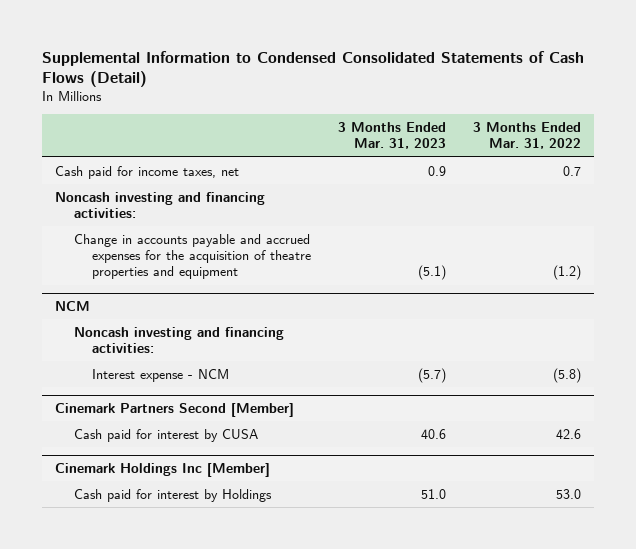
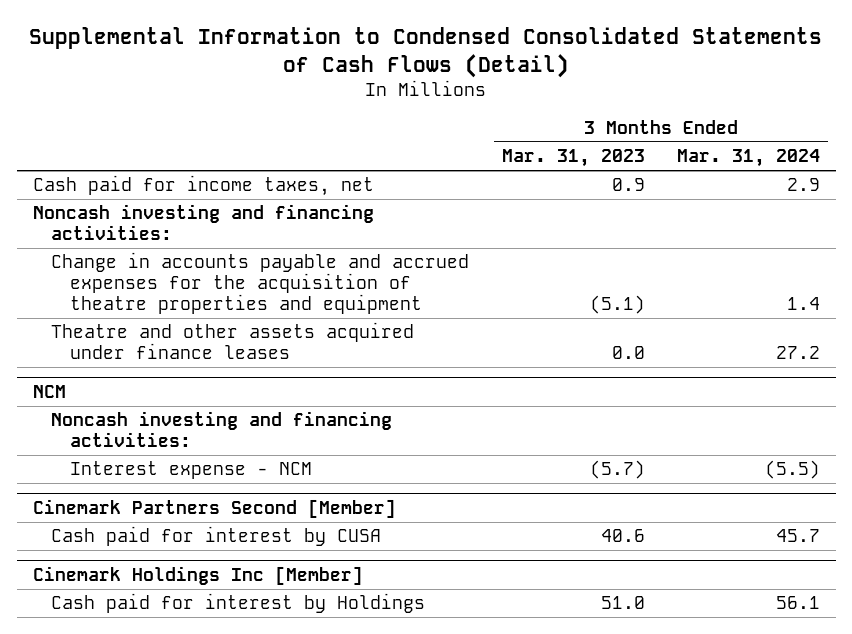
- | 3 Months Ended Mar. 31, 2023 | 3 Months Ended Mar. 31, 2022
+ | 3 Months Ended Mar. 31, 2023 | 3 Months Ended Mar. 31, 2024
+ Theatre and other assets acquired under finance leases | 0.0 | 27.2

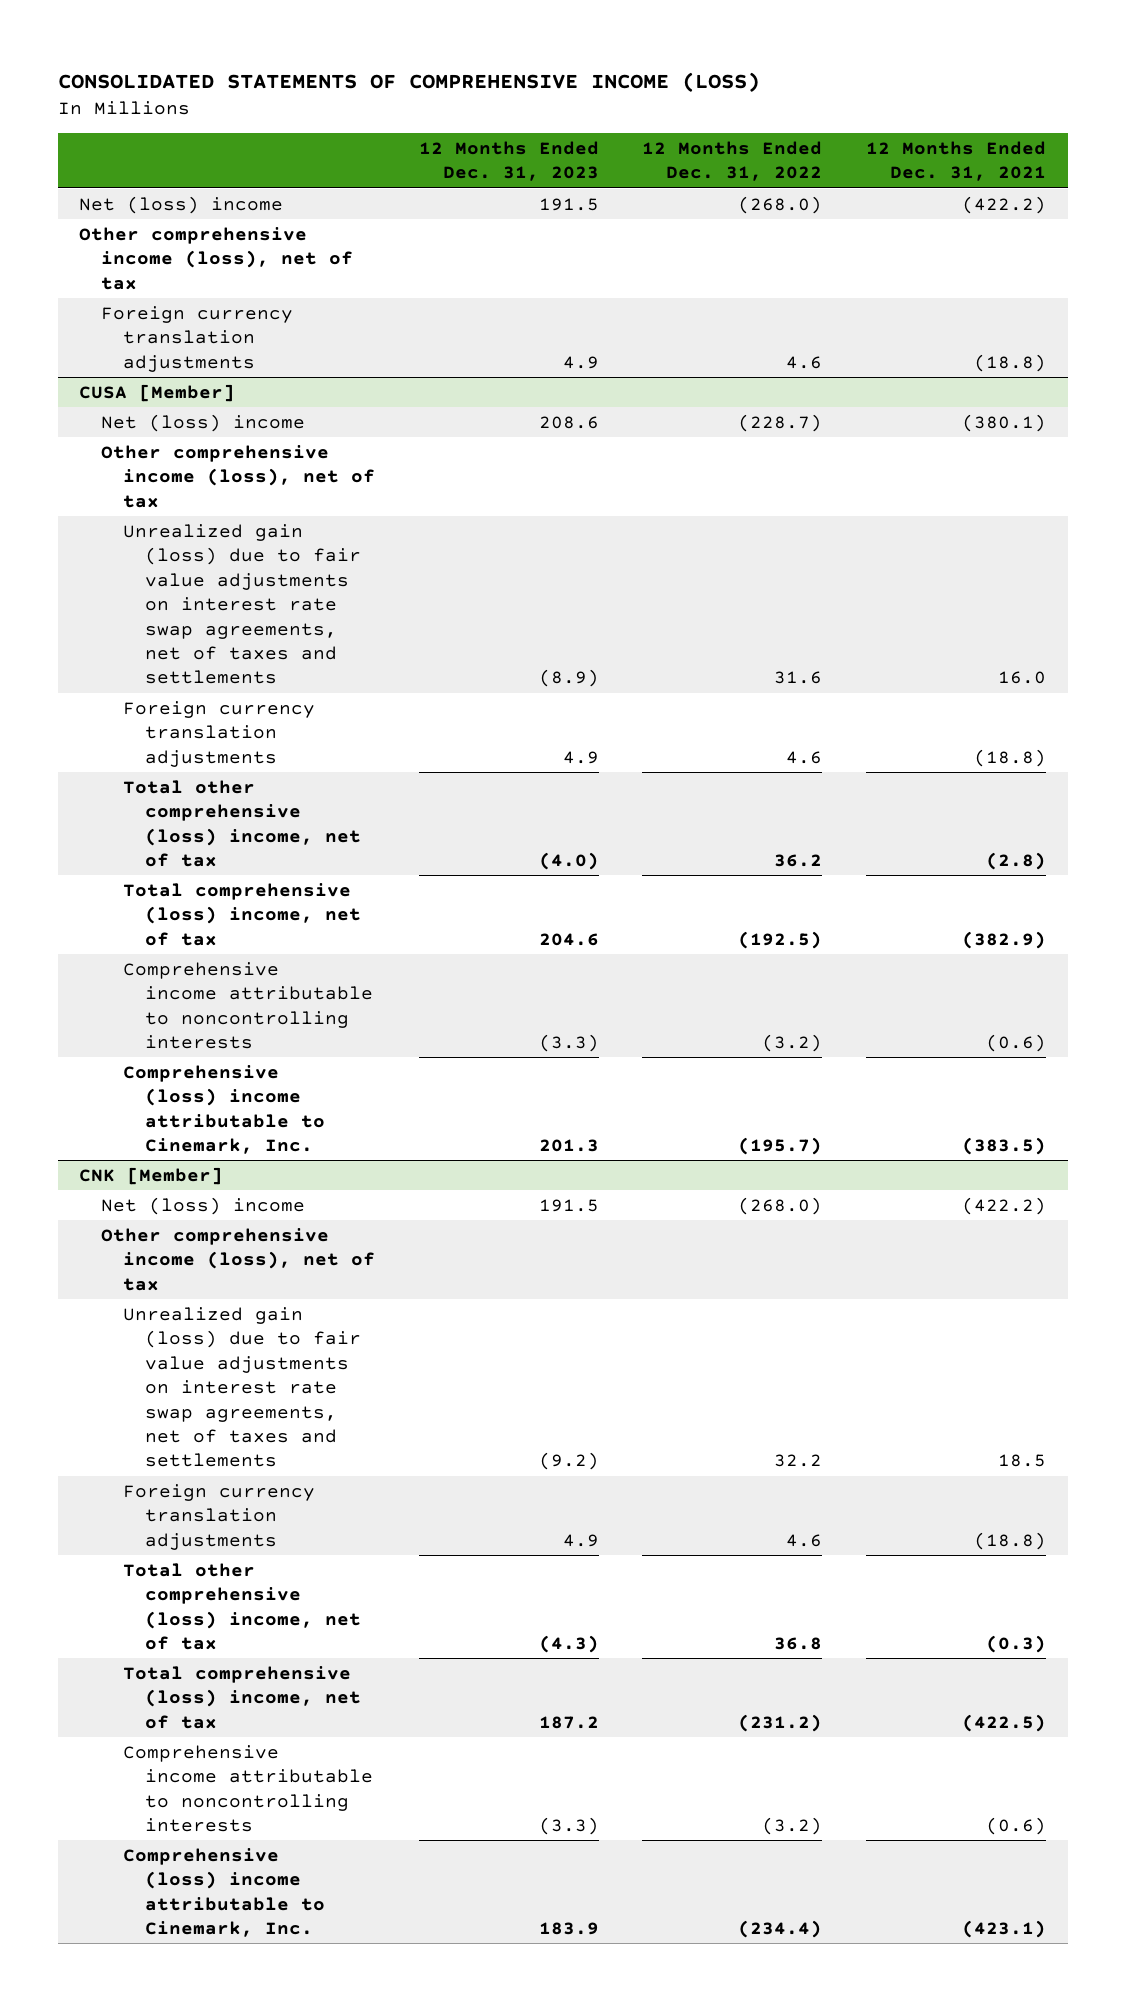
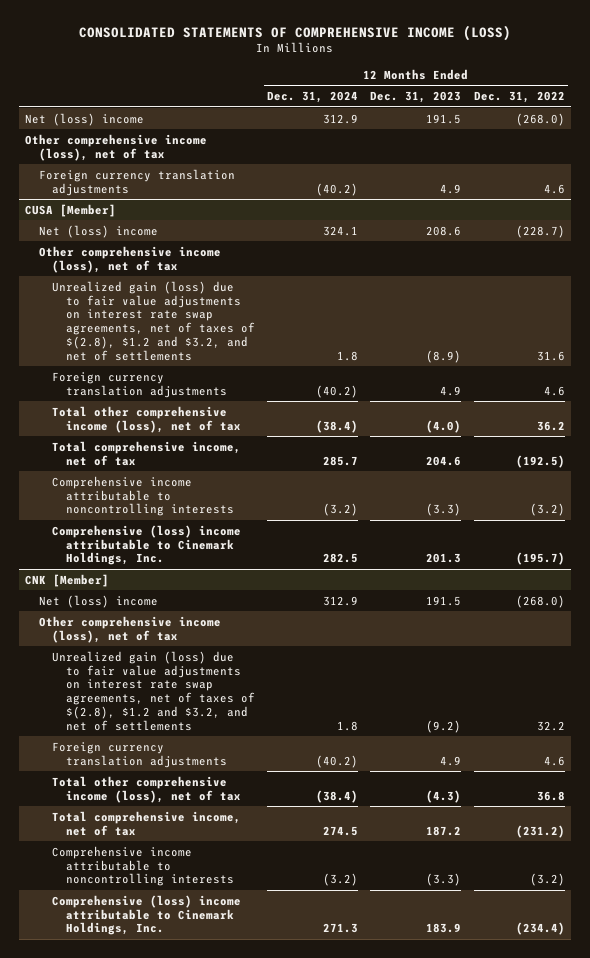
- | 12 Months Ended Dec. 31, 2023 | 12 Months Ended Dec. 31, 2022 | 12 Months Ended Dec. 31, 2021
+ | 12 Months Ended Dec. 31, 2024 | 12 Months Ended Dec. 31, 2023 | 12 Months Ended Dec. 31, 2022
@ CUSA [Member]
- Unrealized gain (loss) due to fair value adjustments on interest rate swap agreements, net of taxes and settlements | (8.9) | 31.6 | 16.0
+ Unrealized gain (loss) due to fair value adjustments on interest rate swap agreements, net of taxes of $(2.8), $1.2 and $3.2, and net of settlements | 1.8 | (8.9) | 31.6
- Total other comprehensive (loss) income, net of tax | (4.0) | 36.2 | (2.8)
- Total comprehensive (loss) income, net of tax | 204.6 | (192.5) | (382.9)
+ Total other comprehensive income (loss), net of tax | (38.4) | (4.0) | 36.2
+ Total comprehensive income, net of tax | 285.7 | 204.6 | (192.5)
- Comprehensive (loss) income attributable to Cinemark, Inc. | 201.3 | (195.7) | (383.5)
+ Comprehensive (loss) income attributable to Cinemark Holdings, Inc. | 282.5 | 201.3 | (195.7)
@ CNK [Member]
- Unrealized gain (loss) due to fair value adjustments on interest rate swap agreements, net of taxes and settlements | (9.2) | 32.2 | 18.5
+ Unrealized gain (loss) due to fair value adjustments on interest rate swap agreements, net of taxes of $(2.8), $1.2 and $3.2, and net of settlements | 1.8 | (9.2) | 32.2
- Total other comprehensive (loss) income, net of tax | (4.3) | 36.8 | (0.3)
- Total comprehensive (loss) income, net of tax | 187.2 | (231.2) | (422.5)
+ Total other comprehensive income (loss), net of tax | (38.4) | (4.3) | 36.8
+ Total comprehensive income, net of tax | 274.5 | 187.2 | (231.2)
- Comprehensive (loss) income attributable to Cinemark, Inc. | 183.9 | (234.4) | (423.1)
+ Comprehensive (loss) income attributable to Cinemark Holdings, Inc. | 271.3 | 183.9 | (234.4)

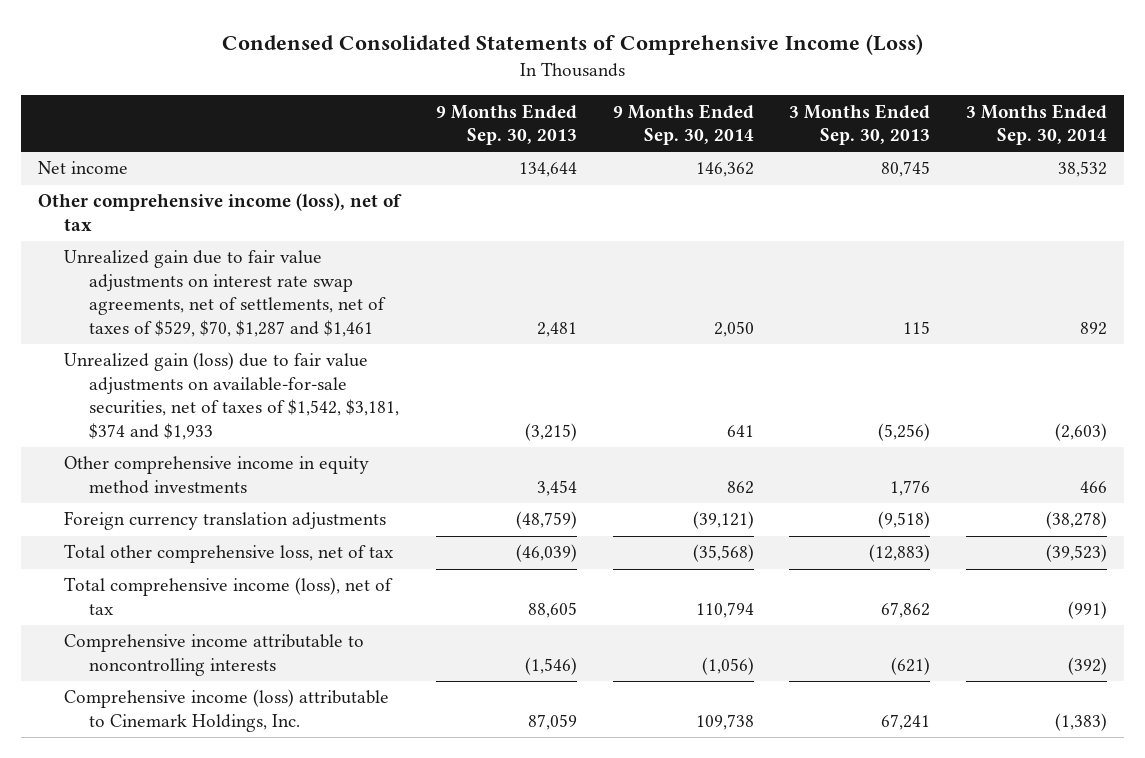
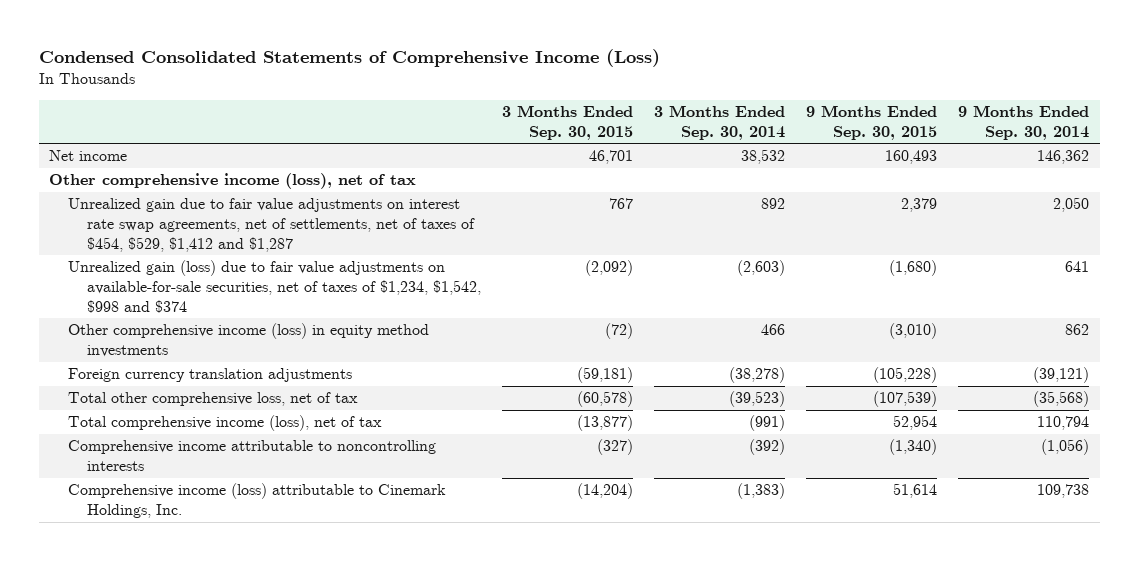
- | 9 Months Ended Sep. 30, 2013 | 9 Months Ended Sep. 30, 2014 | 3 Months Ended Sep. 30, 2013 | 3 Months Ended Sep. 30, 2014
+ | 3 Months Ended Sep. 30, 2015 | 3 Months Ended Sep. 30, 2014 | 9 Months Ended Sep. 30, 2015 | 9 Months Ended Sep. 30, 2014
- Unrealized gain due to fair value adjustments on interest rate swap agreements, net of settlements, net of taxes of $529, $70, $1,287 and $1,461 | 2,481 | 2,050 | 115 | 892
- Unrealized gain (loss) due to fair value adjustments on available-for-sale securities, net of taxes of $1,542, $3,181, $374 and $1,933 | (3,215) | 641 | (5,256) | (2,603)
- Other comprehensive income in equity method investments | 3,454 | 862 | 1,776 | 466
+ Unrealized gain due to fair value adjustments on interest rate swap agreements, net of settlements, net of taxes of $454, $529, $1,412 and $1,287 | 767 | 892 | 2,379 | 2,050
+ Unrealized gain (loss) due to fair value adjustments on available-for-sale securities, net of taxes of $1,234, $1,542, $998 and $374 | (2,092) | (2,603) | (1,680) | 641
+ Other comprehensive income (loss) in equity method investments | (72) | 466 | (3,010) | 862

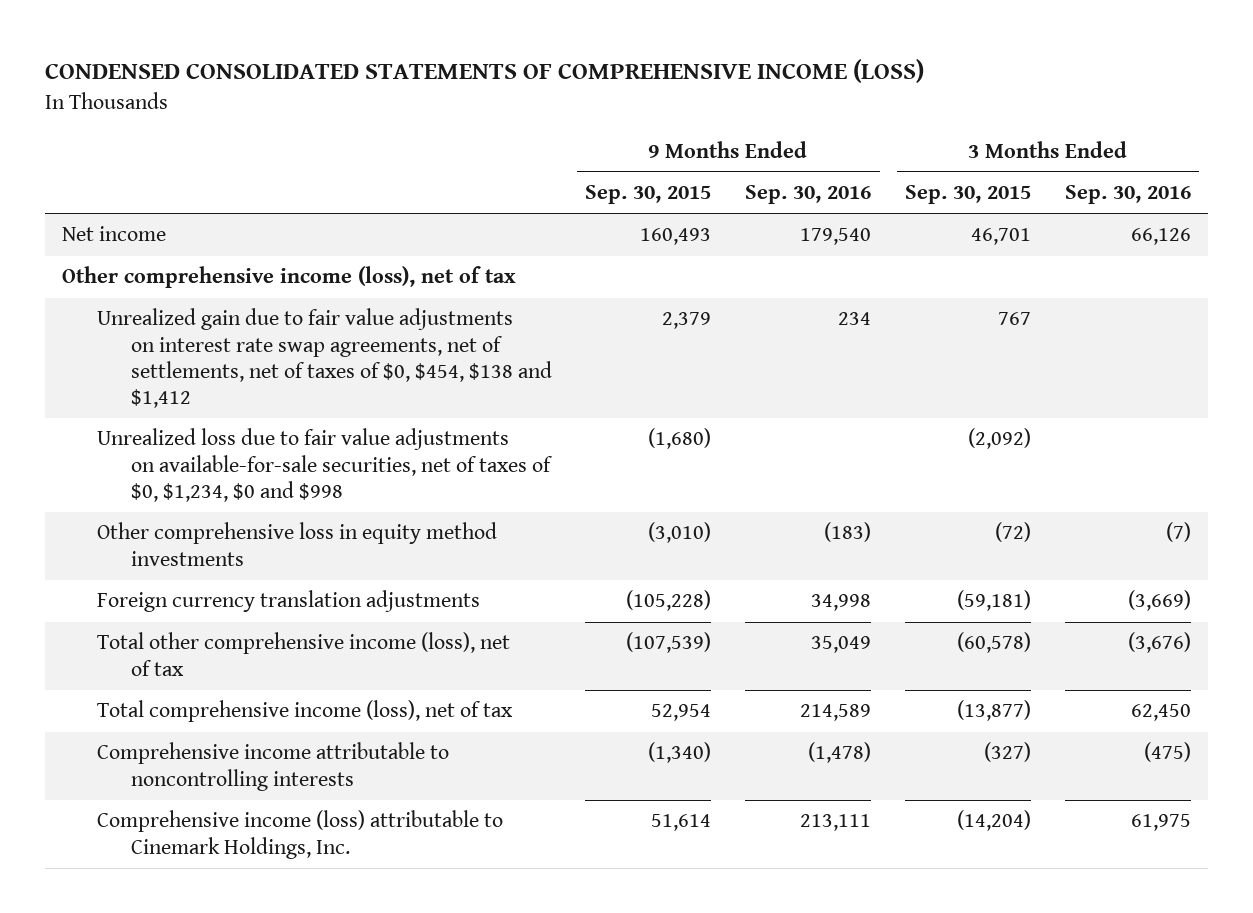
- Condensed Consolidated Statements of Comprehensive Income (Loss)
+ CONDENSED CONSOLIDATED STATEMENTS OF COMPREHENSIVE INCOME (LOSS)
- | 3 Months Ended Sep. 30, 2015 | 3 Months Ended Sep. 30, 2014 | 9 Months Ended Sep. 30, 2015 | 9 Months Ended Sep. 30, 2014
+ | 9 Months Ended Sep. 30, 2015 | 9 Months Ended Sep. 30, 2016 | 3 Months Ended Sep. 30, 2015 | 3 Months Ended Sep. 30, 2016
- Unrealized gain due to fair value adjustments on interest rate swap agreements, net of settlements, net of taxes of $454, $529, $1,412 and $1,287 | 767 | 892 | 2,379 | 2,050
- Unrealized gain (loss) due to fair value adjustments on available-for-sale securities, net of taxes of $1,234, $1,542, $998 and $374 | (2,092) | (2,603) | (1,680) | 641
- Other comprehensive income (loss) in equity method investments | (72) | 466 | (3,010) | 862
+ Unrealized gain due to fair value adjustments on interest rate swap agreements, net of settlements, net of taxes of $0, $454, $138 and $1,412 | 2,379 | 234 | 767 |
+ Unrealized loss due to fair value adjustments on available-for-sale securities, net of taxes of $0, $1,234, $0 and $998 | (1,680) | | (2,092) |
+ Other comprehensive loss in equity method investments | (3,010) | (183) | (72) | (7)
- Total other comprehensive loss, net of tax | (60,578) | (39,523) | (107,539) | (35,568)
+ Total other comprehensive income (loss), net of tax | (107,539) | 35,049 | (60,578) | (3,676)

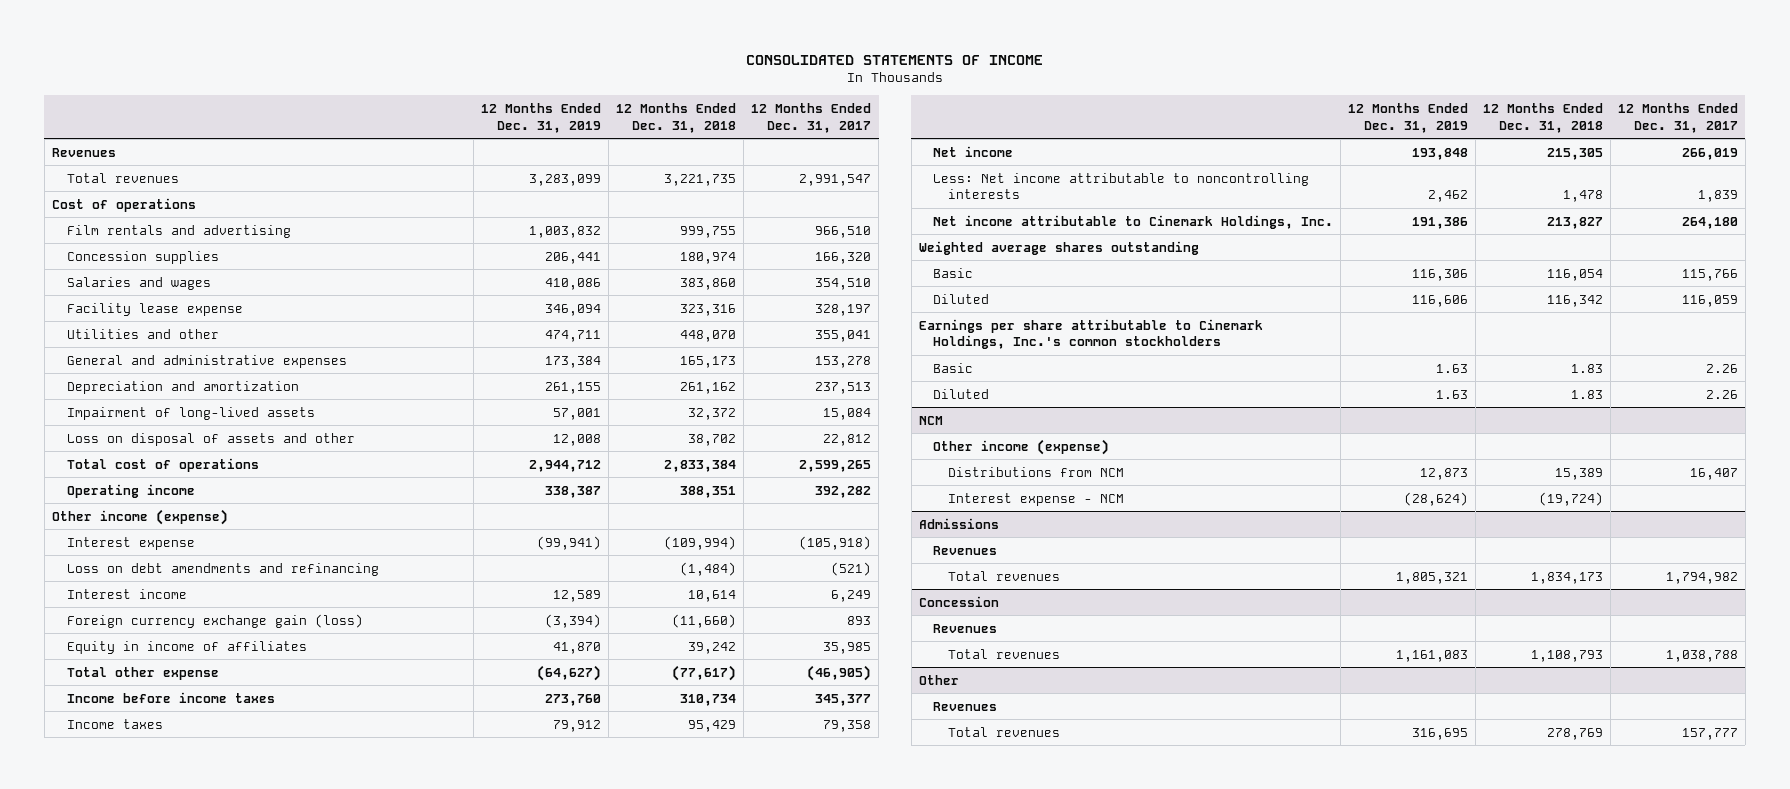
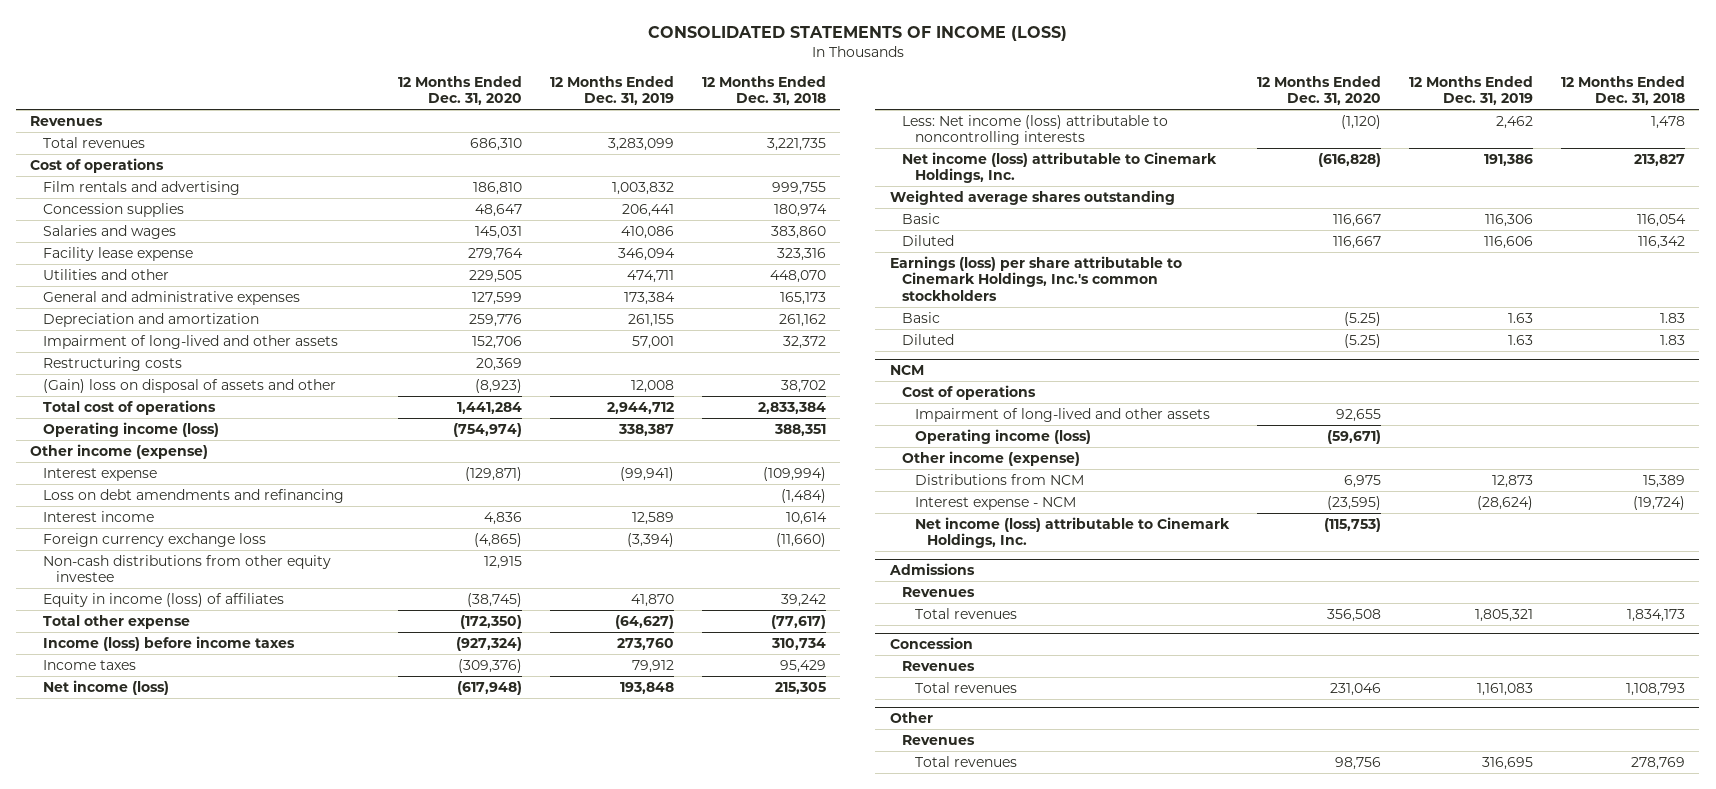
- CONSOLIDATED STATEMENTS OF INCOME
+ CONSOLIDATED STATEMENTS OF INCOME (LOSS)
- | 12 Months Ended Dec. 31, 2019 | 12 Months Ended Dec. 31, 2018 | 12 Months Ended Dec. 31, 2017
+ | 12 Months Ended Dec. 31, 2020 | 12 Months Ended Dec. 31, 2019 | 12 Months Ended Dec. 31, 2018
- Impairment of long-lived assets | 57,001 | 32,372 | 15,084
- Loss on disposal of assets and other | 12,008 | 38,702 | 22,812
+ Impairment of long-lived and other assets | 152,706 | 57,001 | 32,372
+ Restructuring costs | 20,369 | |
+ (Gain) loss on disposal of assets and other | (8,923) | 12,008 | 38,702
- Operating income | 338,387 | 388,351 | 392,282
+ Operating income (loss) | (754,974) | 338,387 | 388,351
- Foreign currency exchange gain (loss) | (3,394) | (11,660) | 893
- Equity in income of affiliates | 41,870 | 39,242 | 35,985
+ Foreign currency exchange loss | (4,865) | (3,394) | (11,660)
+ Non-cash distributions from other equity investee | 12,915 | |
+ Equity in income (loss) of affiliates | (38,745) | 41,870 | 39,242
- Income before income taxes | 273,760 | 310,734 | 345,377
+ Income (loss) before income taxes | (927,324) | 273,760 | 310,734
- Net income | 193,848 | 215,305 | 266,019
- Less: Net income attributable to noncontrolling interests | 2,462 | 1,478 | 1,839
- Net income attributable to Cinemark Holdings, Inc. | 191,386 | 213,827 | 264,180
+ Net income (loss) | (617,948) | 193,848 | 215,305
+ Less: Net income (loss) attributable to noncontrolling interests | (1,120) | 2,462 | 1,478
+ Net income (loss) attributable to Cinemark Holdings, Inc. | (616,828) | 191,386 | 213,827
- Earnings per share attributable to Cinemark Holdings, Inc.'s common stockholders
+ Earnings (loss) per share attributable to Cinemark Holdings, Inc.'s common stockholders
@ NCM
+ Cost of operations
+ Impairment of long-lived and other assets | 92,655 | |
+ Operating income (loss) | (59,671) | |
+ Net income (loss) attributable to Cinemark Holdings, Inc. | (115,753) | |

